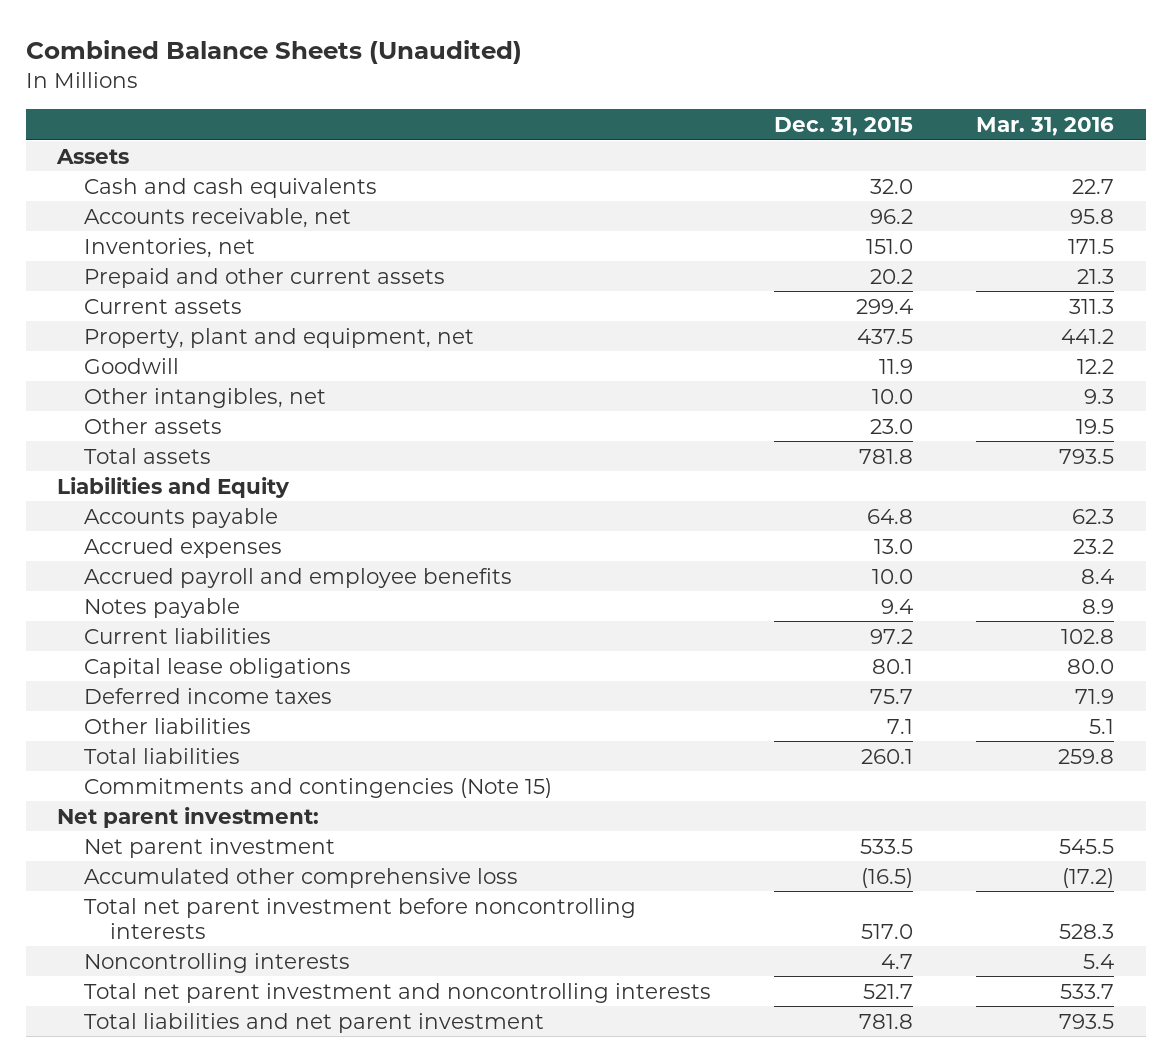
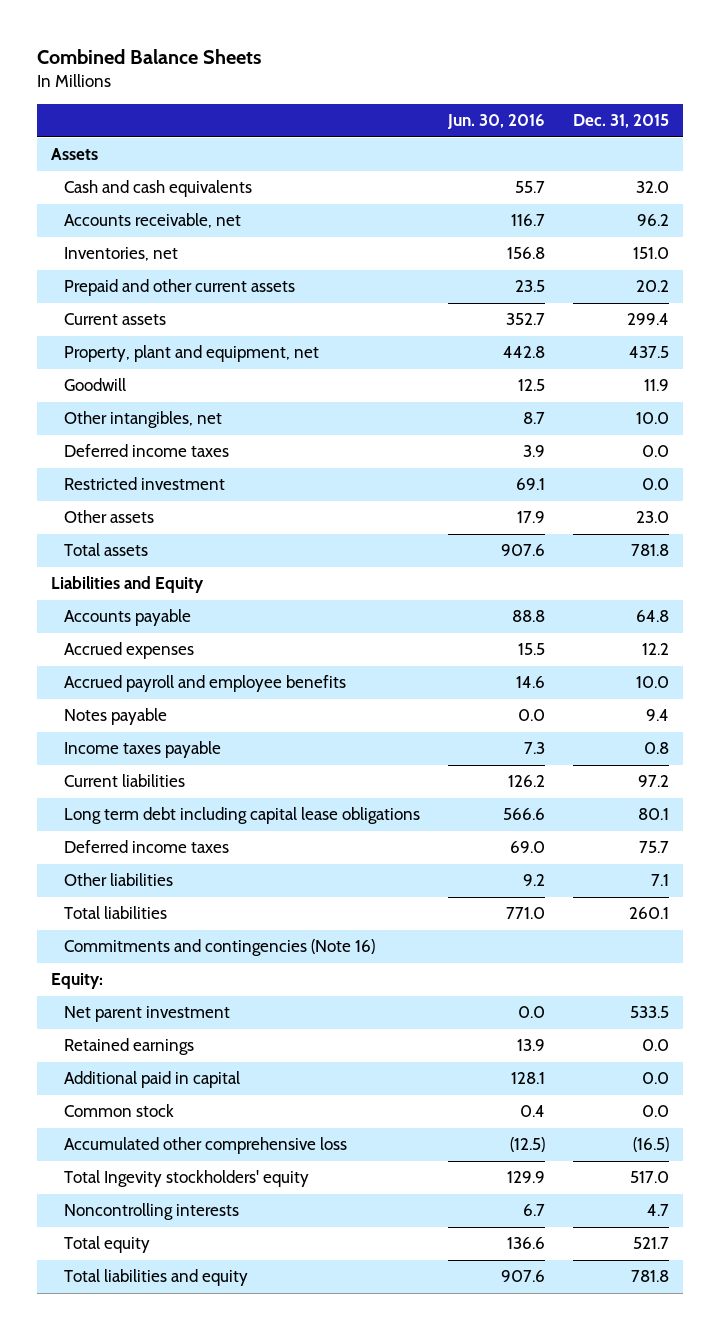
- Combined Balance Sheets (Unaudited)
+ Combined Balance Sheets
- | Dec. 31, 2015 | Mar. 31, 2016
+ | Jun. 30, 2016 | Dec. 31, 2015
+ Deferred income taxes | 3.9 | 0.0
+ Restricted investment | 69.1 | 0.0
- Accrued expenses | 13.0 | 23.2
+ Accrued expenses | 15.5 | 12.2
+ Income taxes payable | 7.3 | 0.8
- Capital lease obligations | 80.1 | 80.0
+ Long term debt including capital lease obligations | 566.6 | 80.1
- Commitments and contingencies (Note 15)
- Net parent investment:
+ Commitments and contingencies (Note 16)
+ Equity:
+ Retained earnings | 13.9 | 0.0
+ Additional paid in capital | 128.1 | 0.0
+ Common stock | 0.4 | 0.0
- Total net parent investment before noncontrolling interests | 517.0 | 528.3
+ Total Ingevity stockholders' equity | 129.9 | 517.0
- Total net parent investment and noncontrolling interests | 521.7 | 533.7
- Total liabilities and net parent investment | 781.8 | 793.5
+ Total equity | 136.6 | 521.7
+ Total liabilities and equity | 907.6 | 781.8

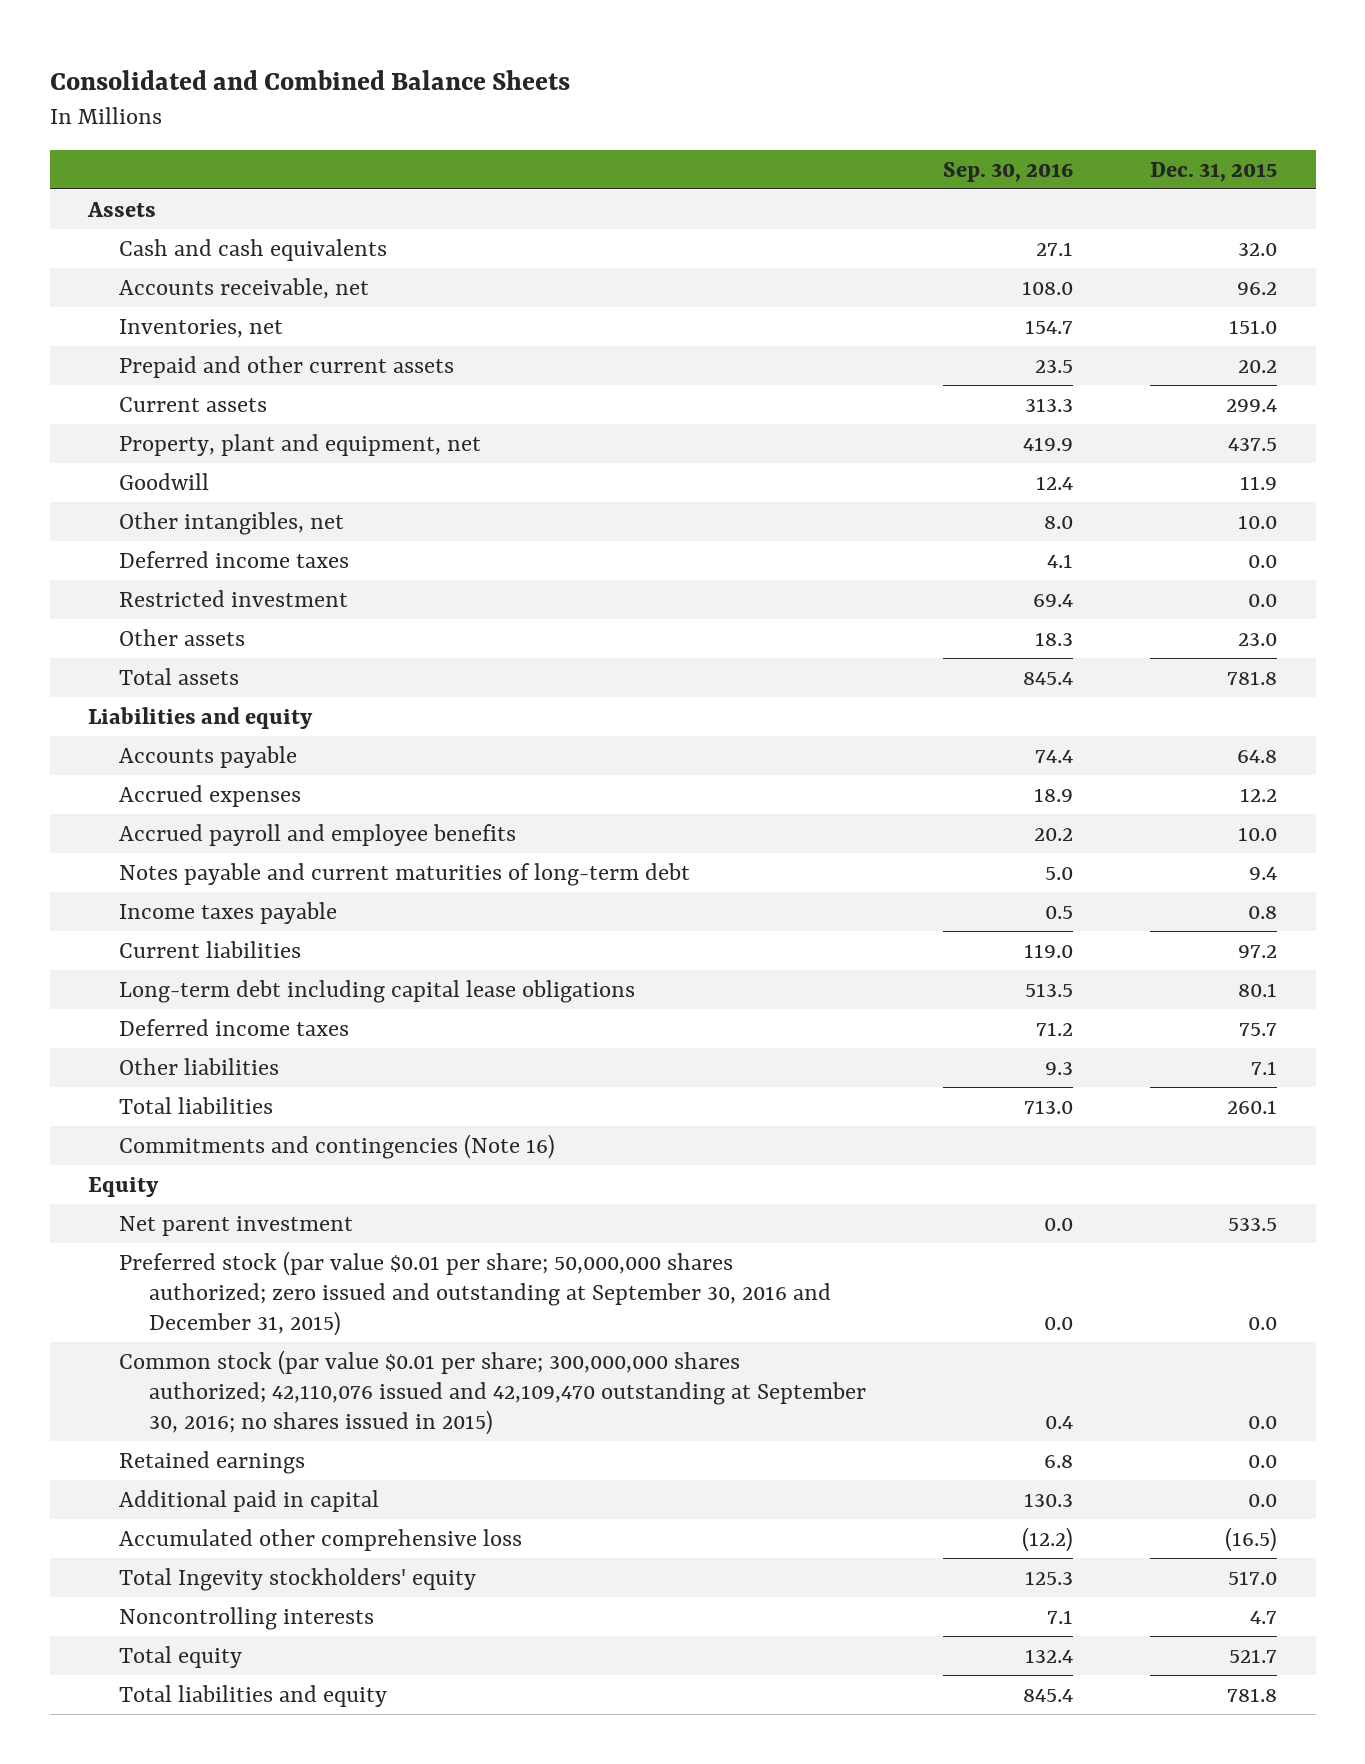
- Combined Balance Sheets
+ Consolidated and Combined Balance Sheets
- | Jun. 30, 2016 | Dec. 31, 2015
+ | Sep. 30, 2016 | Dec. 31, 2015
- Liabilities and Equity
+ Liabilities and equity
- Notes payable | 0.0 | 9.4
+ Notes payable and current maturities of long-term debt | 5.0 | 9.4
- Long term debt including capital lease obligations | 566.6 | 80.1
+ Long-term debt including capital lease obligations | 513.5 | 80.1
- Equity:
+ Equity
+ Preferred stock (par value $0.01 per share; 50,000,000 shares authorized; zero issued and outstanding at September 30, 2016 and December 31, 2015) | 0.0 | 0.0
+ Common stock (par value $0.01 per share; 300,000,000 shares authorized; 42,110,076 issued and 42,109,470 outstanding at September 30, 2016; no shares issued in 2015) | 0.4 | 0.0
- Common stock | 0.4 | 0.0

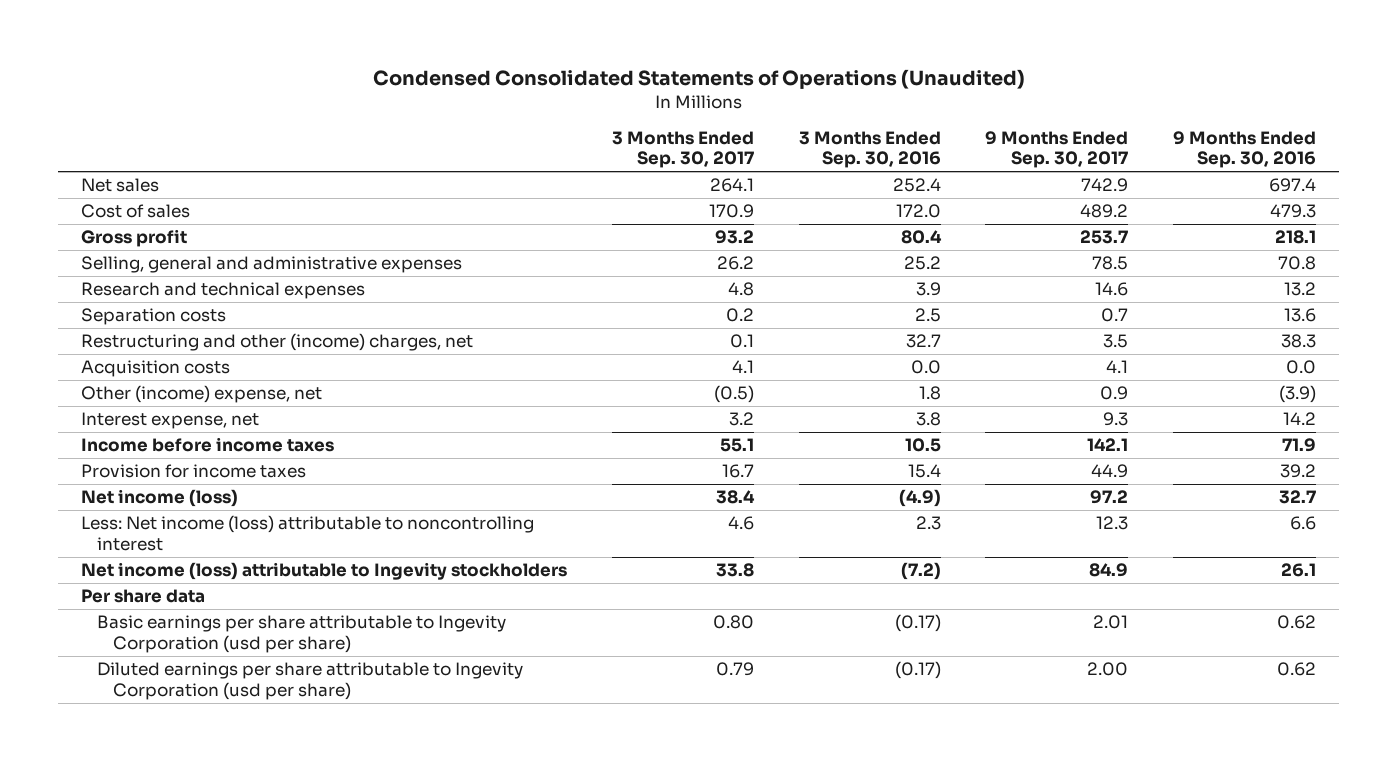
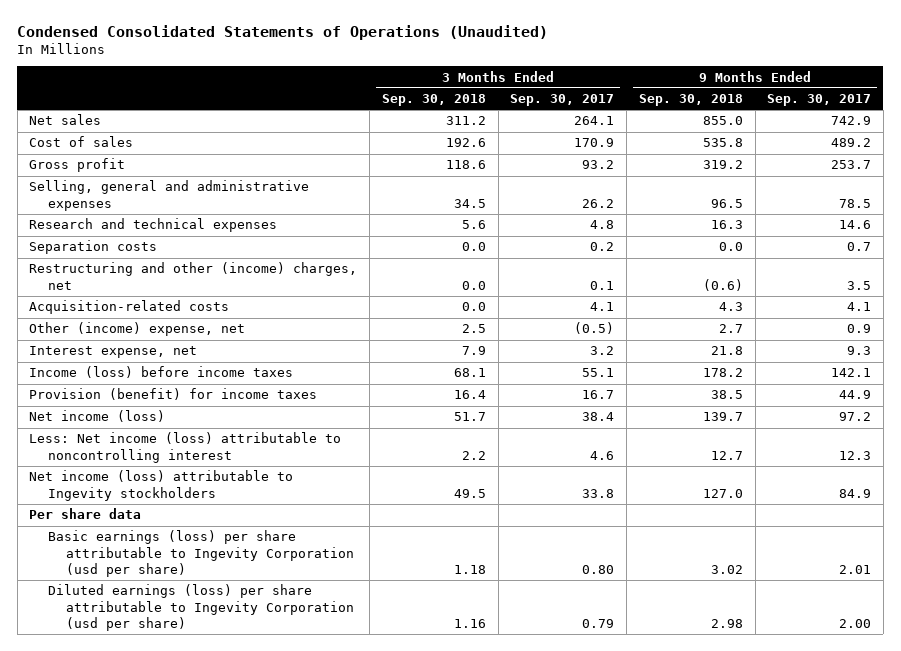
- | 3 Months Ended Sep. 30, 2017 | 3 Months Ended Sep. 30, 2016 | 9 Months Ended Sep. 30, 2017 | 9 Months Ended Sep. 30, 2016
+ | 3 Months Ended Sep. 30, 2018 | 3 Months Ended Sep. 30, 2017 | 9 Months Ended Sep. 30, 2018 | 9 Months Ended Sep. 30, 2017
- Acquisition costs | 4.1 | 0.0 | 4.1 | 0.0
+ Acquisition-related costs | 0.0 | 4.1 | 4.3 | 4.1
- Income before income taxes | 55.1 | 10.5 | 142.1 | 71.9
- Provision for income taxes | 16.7 | 15.4 | 44.9 | 39.2
+ Income (loss) before income taxes | 68.1 | 55.1 | 178.2 | 142.1
+ Provision (benefit) for income taxes | 16.4 | 16.7 | 38.5 | 44.9
- Basic earnings per share attributable to Ingevity Corporation (usd per share) | 0.80 | (0.17) | 2.01 | 0.62
- Diluted earnings per share attributable to Ingevity Corporation (usd per share) | 0.79 | (0.17) | 2.00 | 0.62
+ Basic earnings (loss) per share attributable to Ingevity Corporation (usd per share) | 1.18 | 0.80 | 3.02 | 2.01
+ Diluted earnings (loss) per share attributable to Ingevity Corporation (usd per share) | 1.16 | 0.79 | 2.98 | 2.00

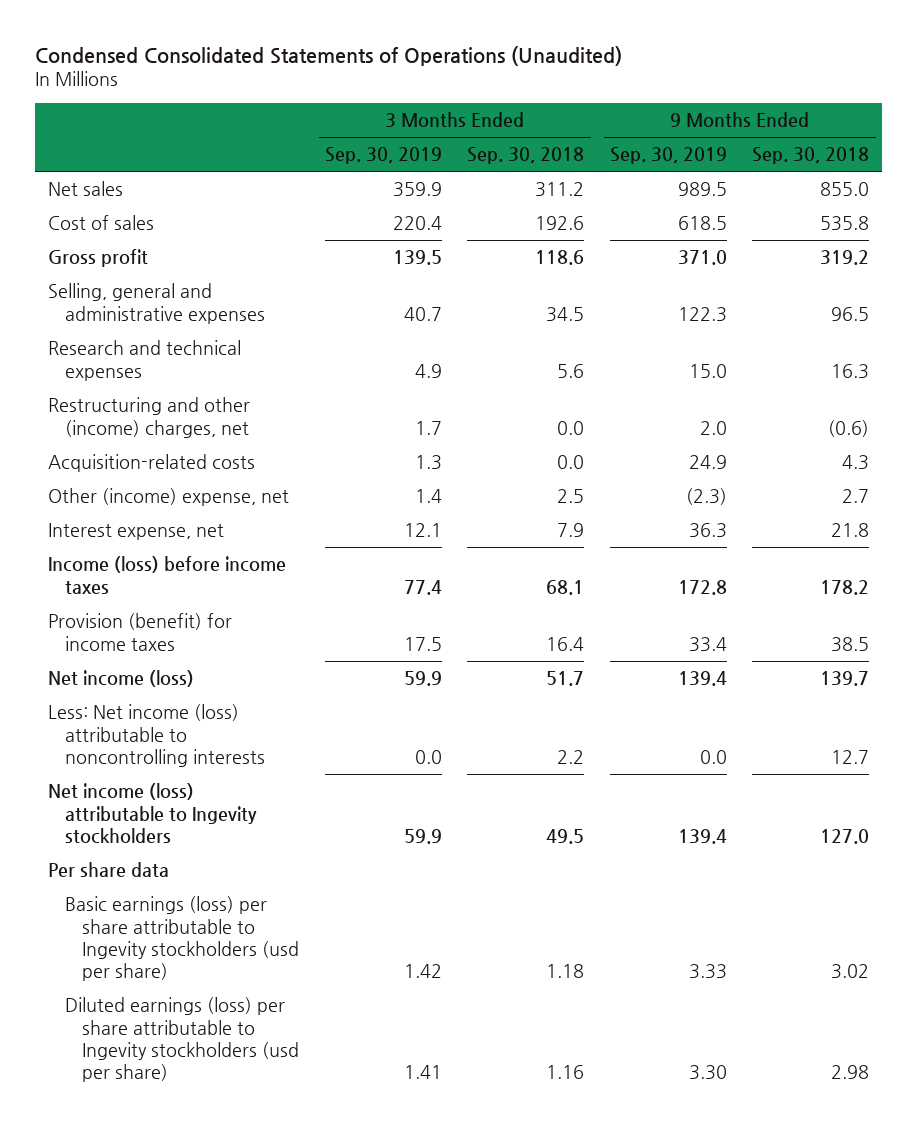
- | 3 Months Ended Sep. 30, 2018 | 3 Months Ended Sep. 30, 2017 | 9 Months Ended Sep. 30, 2018 | 9 Months Ended Sep. 30, 2017
+ | 3 Months Ended Sep. 30, 2019 | 3 Months Ended Sep. 30, 2018 | 9 Months Ended Sep. 30, 2019 | 9 Months Ended Sep. 30, 2018
- Separation costs | 0.0 | 0.2 | 0.0 | 0.7
- Less: Net income (loss) attributable to noncontrolling interest | 2.2 | 4.6 | 12.7 | 12.3
+ Less: Net income (loss) attributable to noncontrolling interests | 0.0 | 2.2 | 0.0 | 12.7
- Basic earnings (loss) per share attributable to Ingevity Corporation (usd per share) | 1.18 | 0.80 | 3.02 | 2.01
- Diluted earnings (loss) per share attributable to Ingevity Corporation (usd per share) | 1.16 | 0.79 | 2.98 | 2.00
+ Basic earnings (loss) per share attributable to Ingevity stockholders (usd per share) | 1.42 | 1.18 | 3.33 | 3.02
+ Diluted earnings (loss) per share attributable to Ingevity stockholders (usd per share) | 1.41 | 1.16 | 3.30 | 2.98

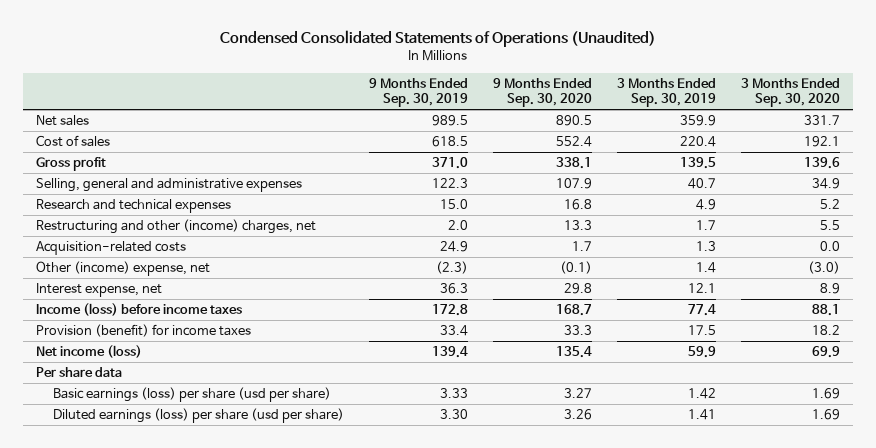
- | 3 Months Ended Sep. 30, 2019 | 3 Months Ended Sep. 30, 2018 | 9 Months Ended Sep. 30, 2019 | 9 Months Ended Sep. 30, 2018
+ | 9 Months Ended Sep. 30, 2019 | 9 Months Ended Sep. 30, 2020 | 3 Months Ended Sep. 30, 2019 | 3 Months Ended Sep. 30, 2020
- Less: Net income (loss) attributable to noncontrolling interests | 0.0 | 2.2 | 0.0 | 12.7
- Net income (loss) attributable to Ingevity stockholders | 59.9 | 49.5 | 139.4 | 127.0
- Basic earnings (loss) per share attributable to Ingevity stockholders (usd per share) | 1.42 | 1.18 | 3.33 | 3.02
- Diluted earnings (loss) per share attributable to Ingevity stockholders (usd per share) | 1.41 | 1.16 | 3.30 | 2.98
+ Basic earnings (loss) per share (usd per share) | 3.33 | 3.27 | 1.42 | 1.69
+ Diluted earnings (loss) per share (usd per share) | 3.30 | 3.26 | 1.41 | 1.69

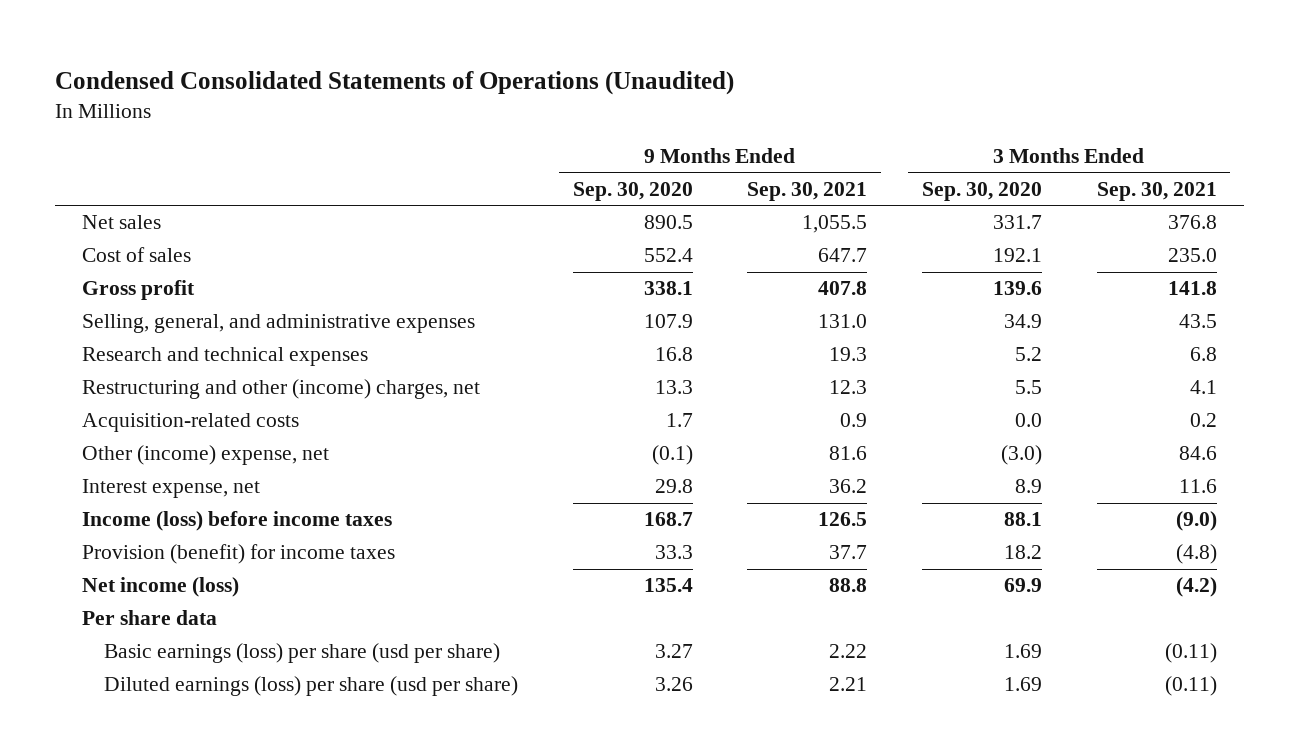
- | 9 Months Ended Sep. 30, 2019 | 9 Months Ended Sep. 30, 2020 | 3 Months Ended Sep. 30, 2019 | 3 Months Ended Sep. 30, 2020
+ | 9 Months Ended Sep. 30, 2020 | 9 Months Ended Sep. 30, 2021 | 3 Months Ended Sep. 30, 2020 | 3 Months Ended Sep. 30, 2021
- Selling, general and administrative expenses | 122.3 | 107.9 | 40.7 | 34.9
+ Selling, general, and administrative expenses | 107.9 | 131.0 | 34.9 | 43.5

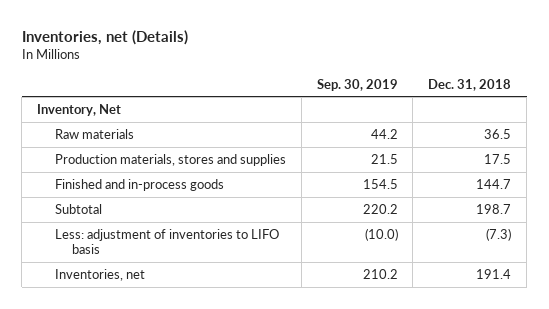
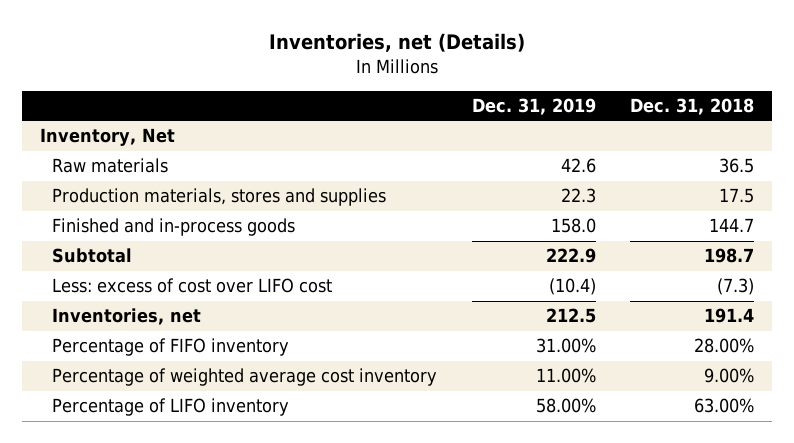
- | Sep. 30, 2019 | Dec. 31, 2018
+ | Dec. 31, 2019 | Dec. 31, 2018
- Less: adjustment of inventories to LIFO basis | (10.0) | (7.3)
+ Less: excess of cost over LIFO cost | (10.4) | (7.3)
+ Percentage of FIFO inventory | 31.00% | 28.00%
+ Percentage of weighted average cost inventory | 11.00% | 9.00%
+ Percentage of LIFO inventory | 58.00% | 63.00%

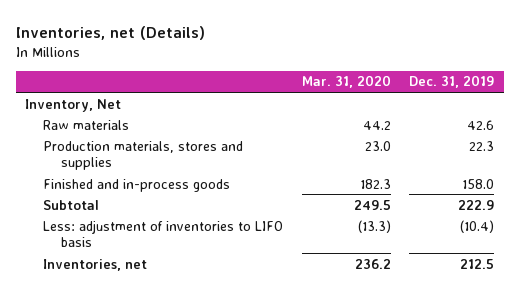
- | Dec. 31, 2019 | Dec. 31, 2018
+ | Mar. 31, 2020 | Dec. 31, 2019
- Less: excess of cost over LIFO cost | (10.4) | (7.3)
+ Less: adjustment of inventories to LIFO basis | (13.3) | (10.4)
- Percentage of FIFO inventory | 31.00% | 28.00%
- Percentage of weighted average cost inventory | 11.00% | 9.00%
- Percentage of LIFO inventory | 58.00% | 63.00%

